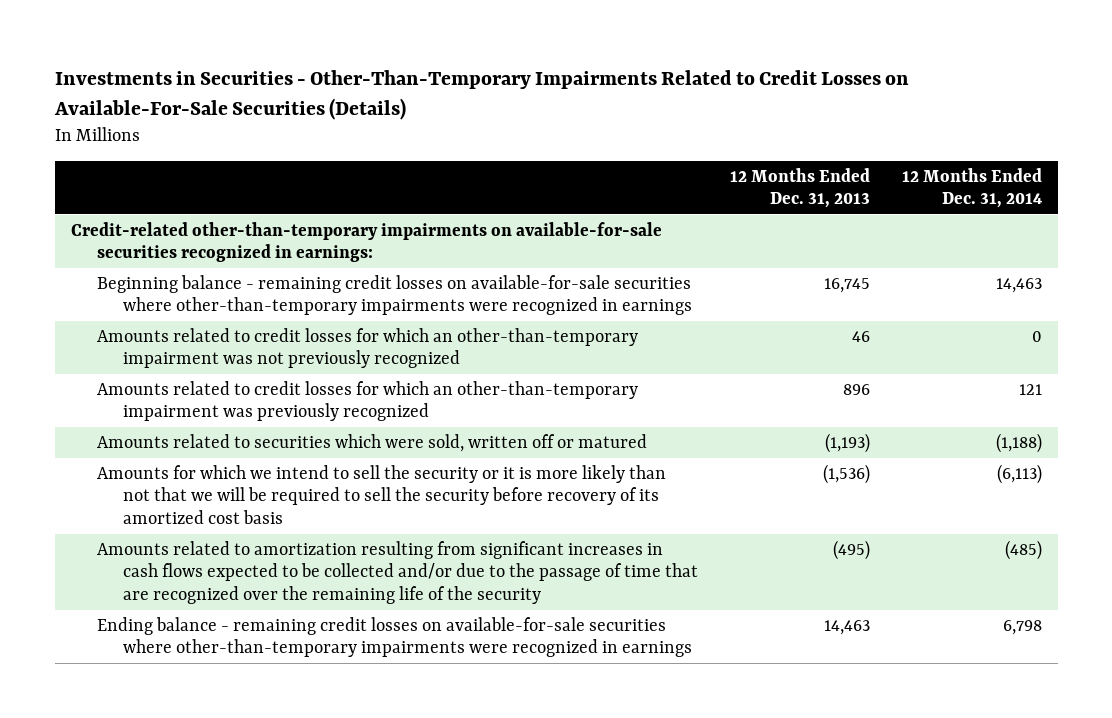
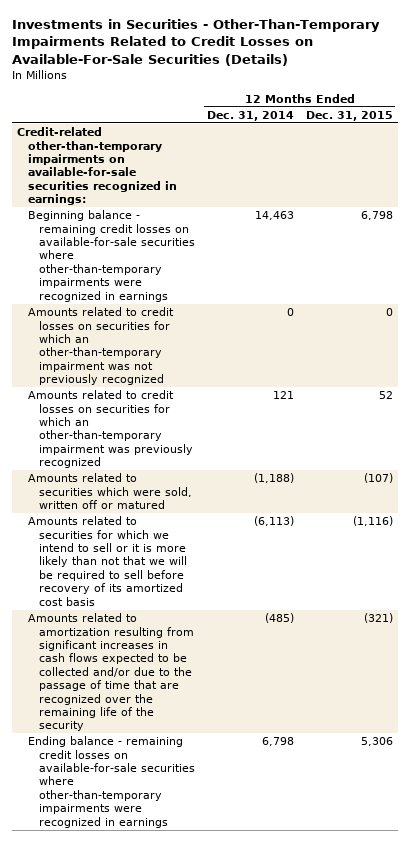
- | 12 Months Ended Dec. 31, 2013 | 12 Months Ended Dec. 31, 2014
+ | 12 Months Ended Dec. 31, 2014 | 12 Months Ended Dec. 31, 2015
- Amounts related to credit losses for which an other-than-temporary impairment was not previously recognized | 46 | 0
- Amounts related to credit losses for which an other-than-temporary impairment was previously recognized | 896 | 121
+ Amounts related to credit losses on securities for which an other-than-temporary impairment was not previously recognized | 0 | 0
+ Amounts related to credit losses on securities for which an other-than-temporary impairment was previously recognized | 121 | 52
- Amounts for which we intend to sell the security or it is more likely than not that we will be required to sell the security before recovery of its amortized cost basis | (1,536) | (6,113)
+ Amounts related to securities for which we intend to sell or it is more likely than not that we will be required to sell before recovery of its amortized cost basis | (6,113) | (1,116)

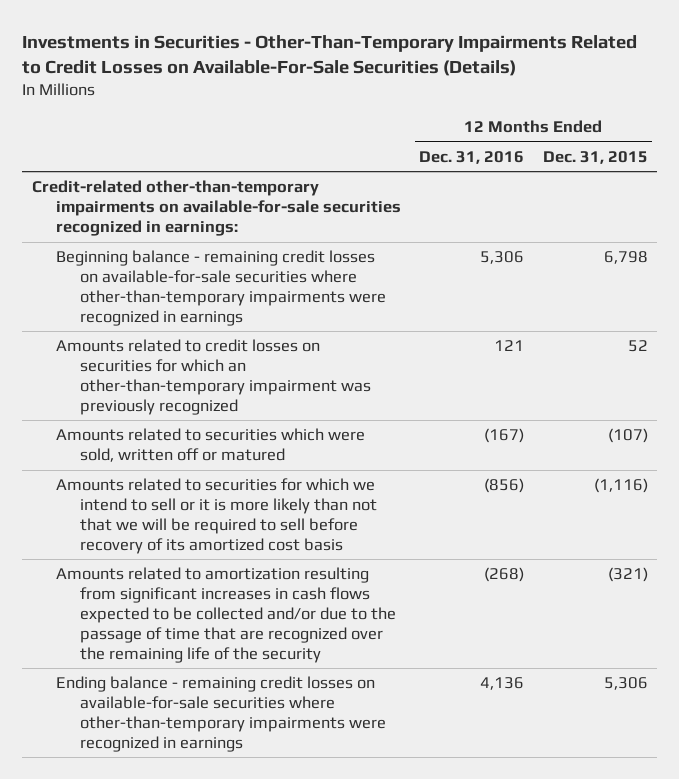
- | 12 Months Ended Dec. 31, 2014 | 12 Months Ended Dec. 31, 2015
+ | 12 Months Ended Dec. 31, 2016 | 12 Months Ended Dec. 31, 2015
- Amounts related to credit losses on securities for which an other-than-temporary impairment was not previously recognized | 0 | 0

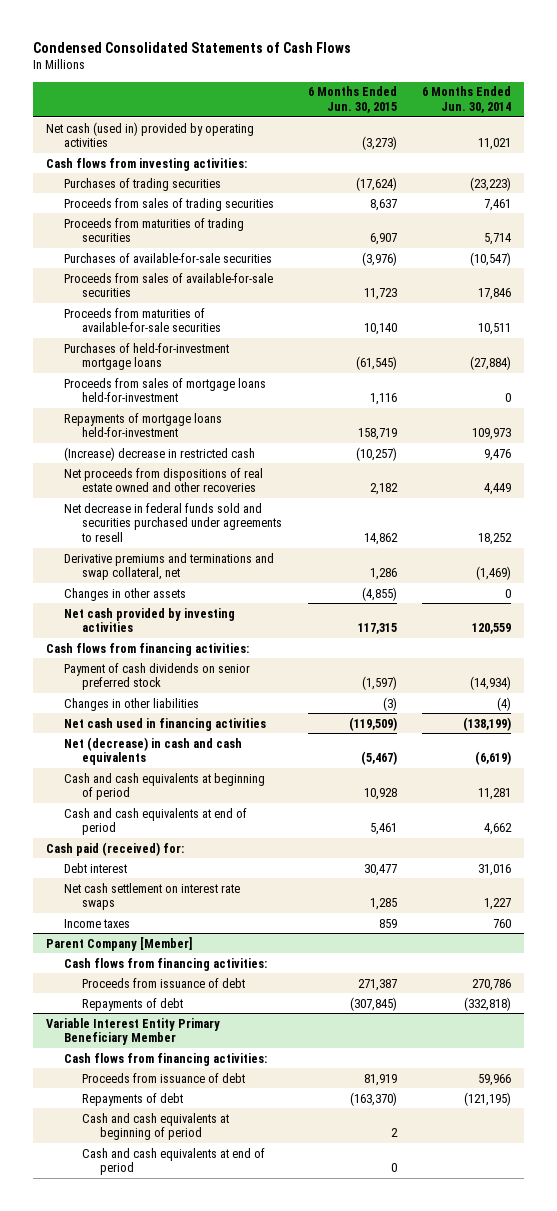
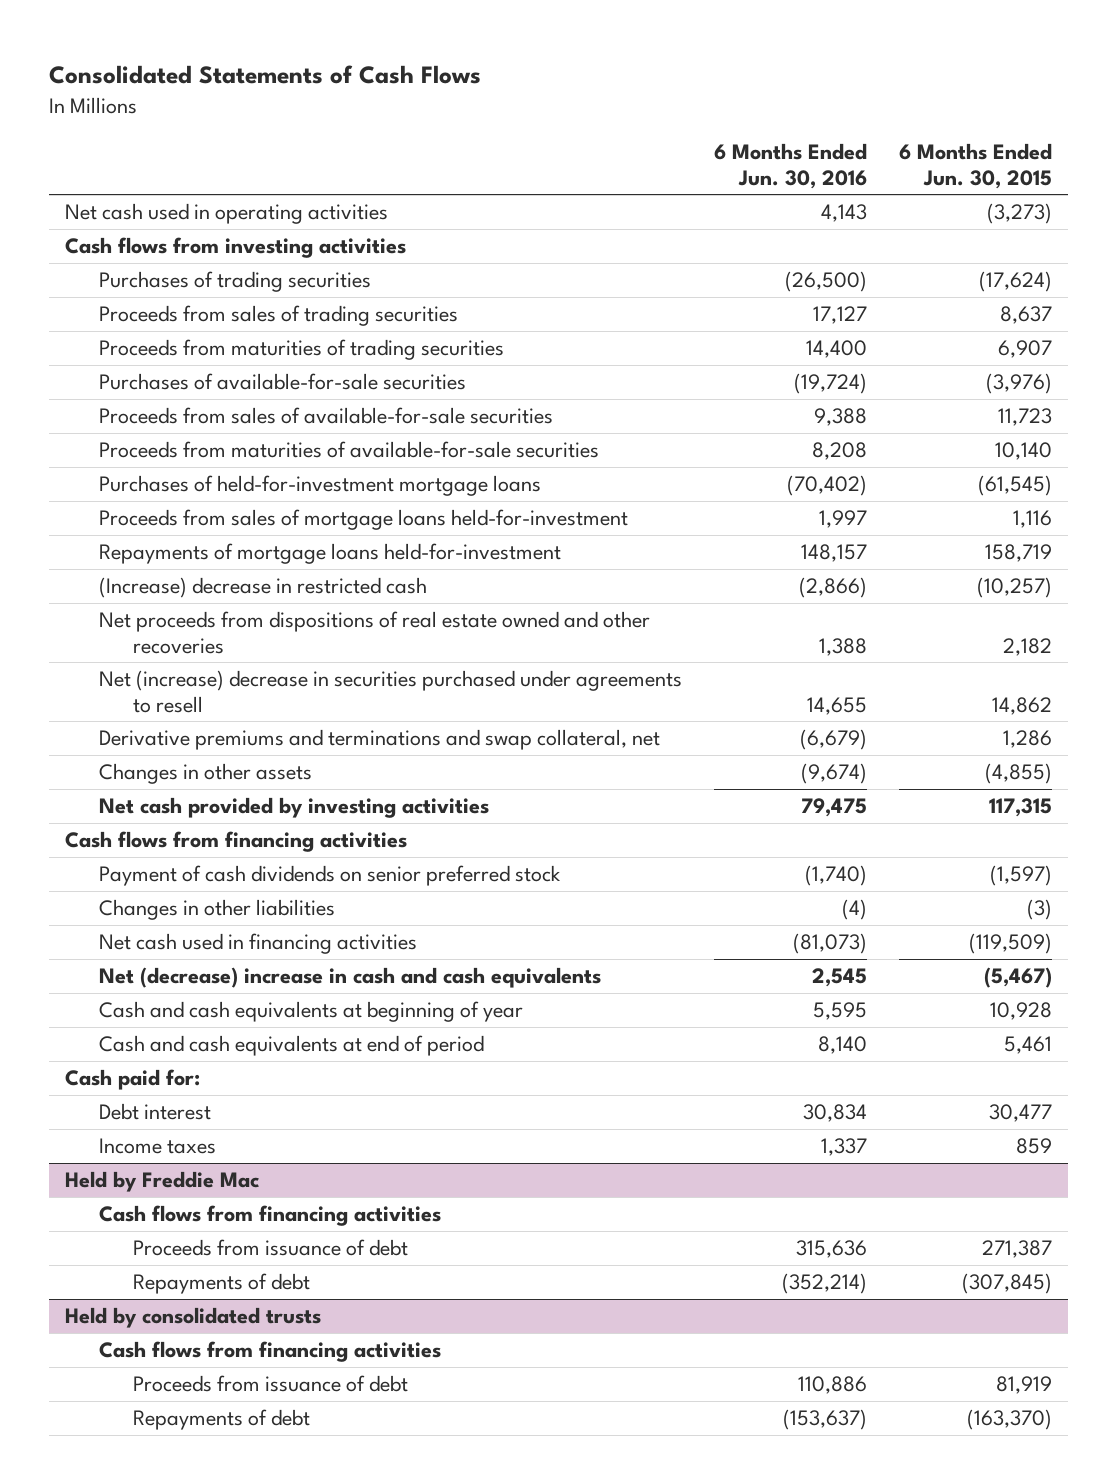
- Condensed Consolidated Statements of Cash Flows
+ Consolidated Statements of Cash Flows
- | 6 Months Ended Jun. 30, 2015 | 6 Months Ended Jun. 30, 2014
+ | 6 Months Ended Jun. 30, 2016 | 6 Months Ended Jun. 30, 2015
- Net cash (used in) provided by operating activities | (3,273) | 11,021
- Cash flows from investing activities:
+ Net cash used in operating activities | 4,143 | (3,273)
+ Cash flows from investing activities
- Net decrease in federal funds sold and securities purchased under agreements to resell | 14,862 | 18,252
+ Net (increase) decrease in securities purchased under agreements to resell | 14,655 | 14,862
- Cash flows from financing activities:
+ Cash flows from financing activities
- Net (decrease) in cash and cash equivalents | (5,467) | (6,619)
- Cash and cash equivalents at beginning of period | 10,928 | 11,281
+ Net (decrease) increase in cash and cash equivalents | 2,545 | (5,467)
+ Cash and cash equivalents at beginning of year | 5,595 | 10,928
- Cash paid (received) for:
+ Cash paid for:
- Net cash settlement on interest rate swaps | 1,285 | 1,227
- Parent Company [Member]
- Cash flows from financing activities:
+ Held by Freddie Mac
+ Cash flows from financing activities
- Variable Interest Entity Primary Beneficiary Member
- Cash flows from financing activities:
+ Held by consolidated trusts
+ Cash flows from financing activities
- Cash and cash equivalents at beginning of period | 2 |
- Cash and cash equivalents at end of period | 0 |

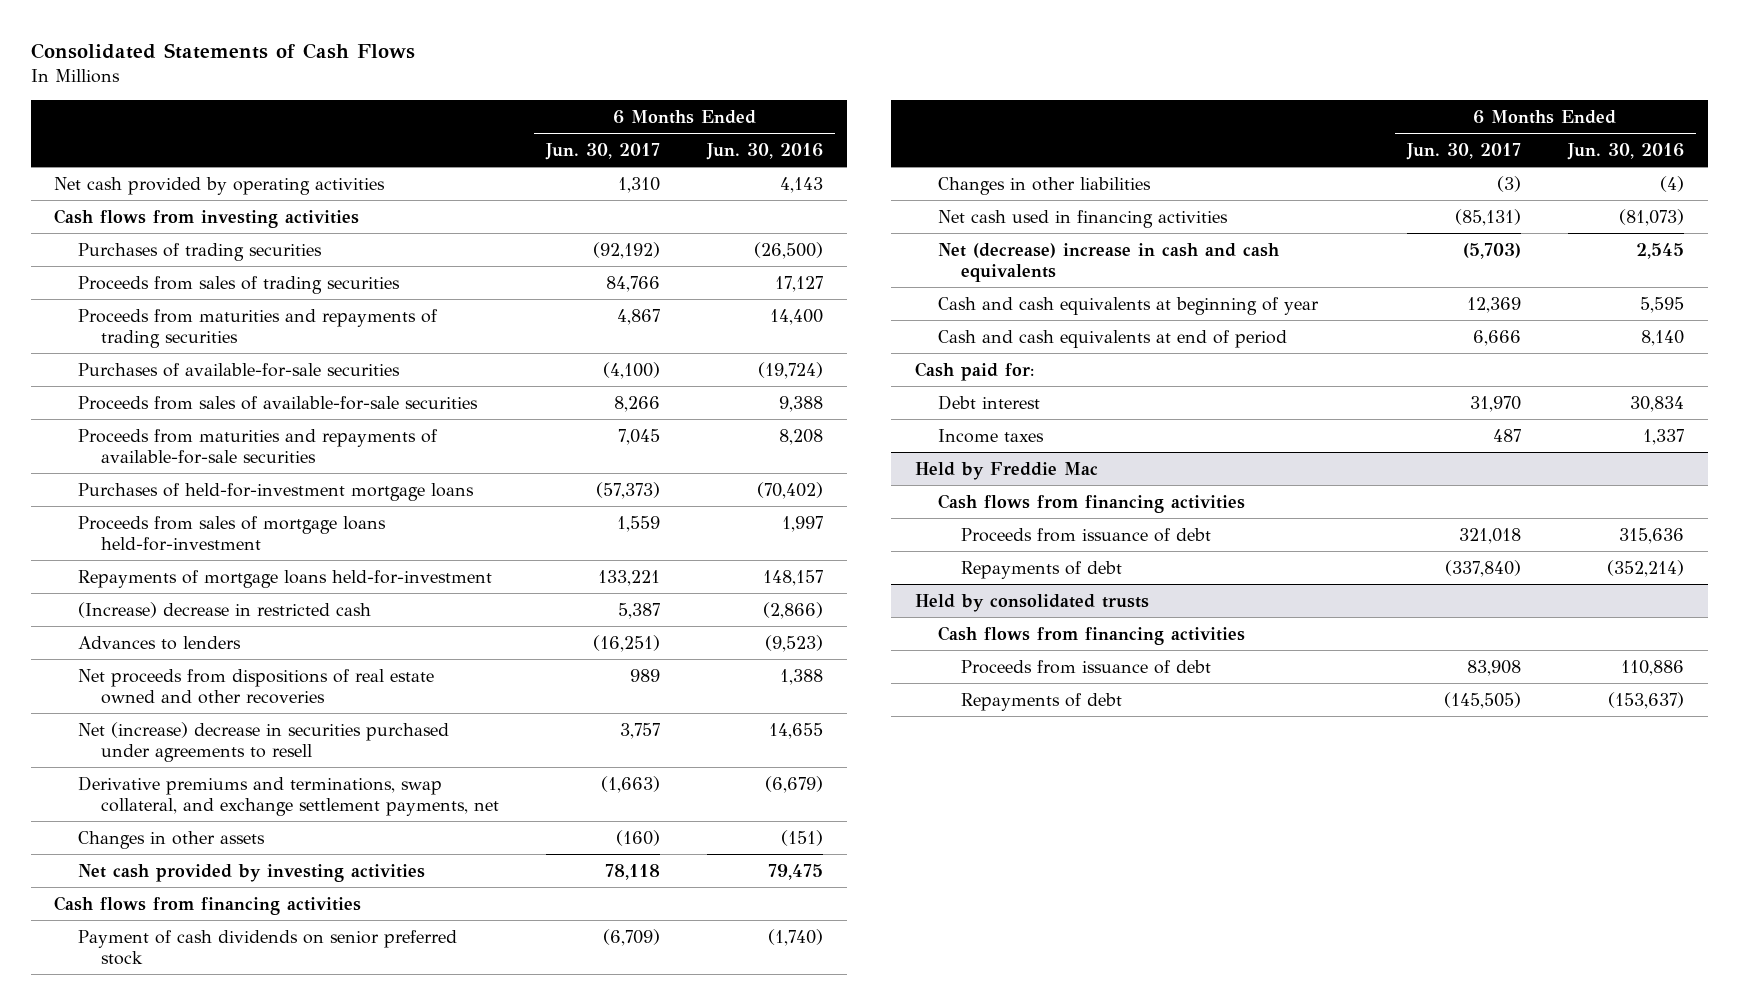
- | 6 Months Ended Jun. 30, 2016 | 6 Months Ended Jun. 30, 2015
+ | 6 Months Ended Jun. 30, 2017 | 6 Months Ended Jun. 30, 2016
- Net cash used in operating activities | 4,143 | (3,273)
+ Net cash provided by operating activities | 1,310 | 4,143
- Proceeds from maturities of trading securities | 14,400 | 6,907
+ Proceeds from maturities and repayments of trading securities | 4,867 | 14,400
- Proceeds from maturities of available-for-sale securities | 8,208 | 10,140
+ Proceeds from maturities and repayments of available-for-sale securities | 7,045 | 8,208
+ Advances to lenders | (16,251) | (9,523)
- Derivative premiums and terminations and swap collateral, net | (6,679) | 1,286
- Changes in other assets | (9,674) | (4,855)
+ Derivative premiums and terminations, swap collateral, and exchange settlement payments, net | (1,663) | (6,679)
+ Changes in other assets | (160) | (151)

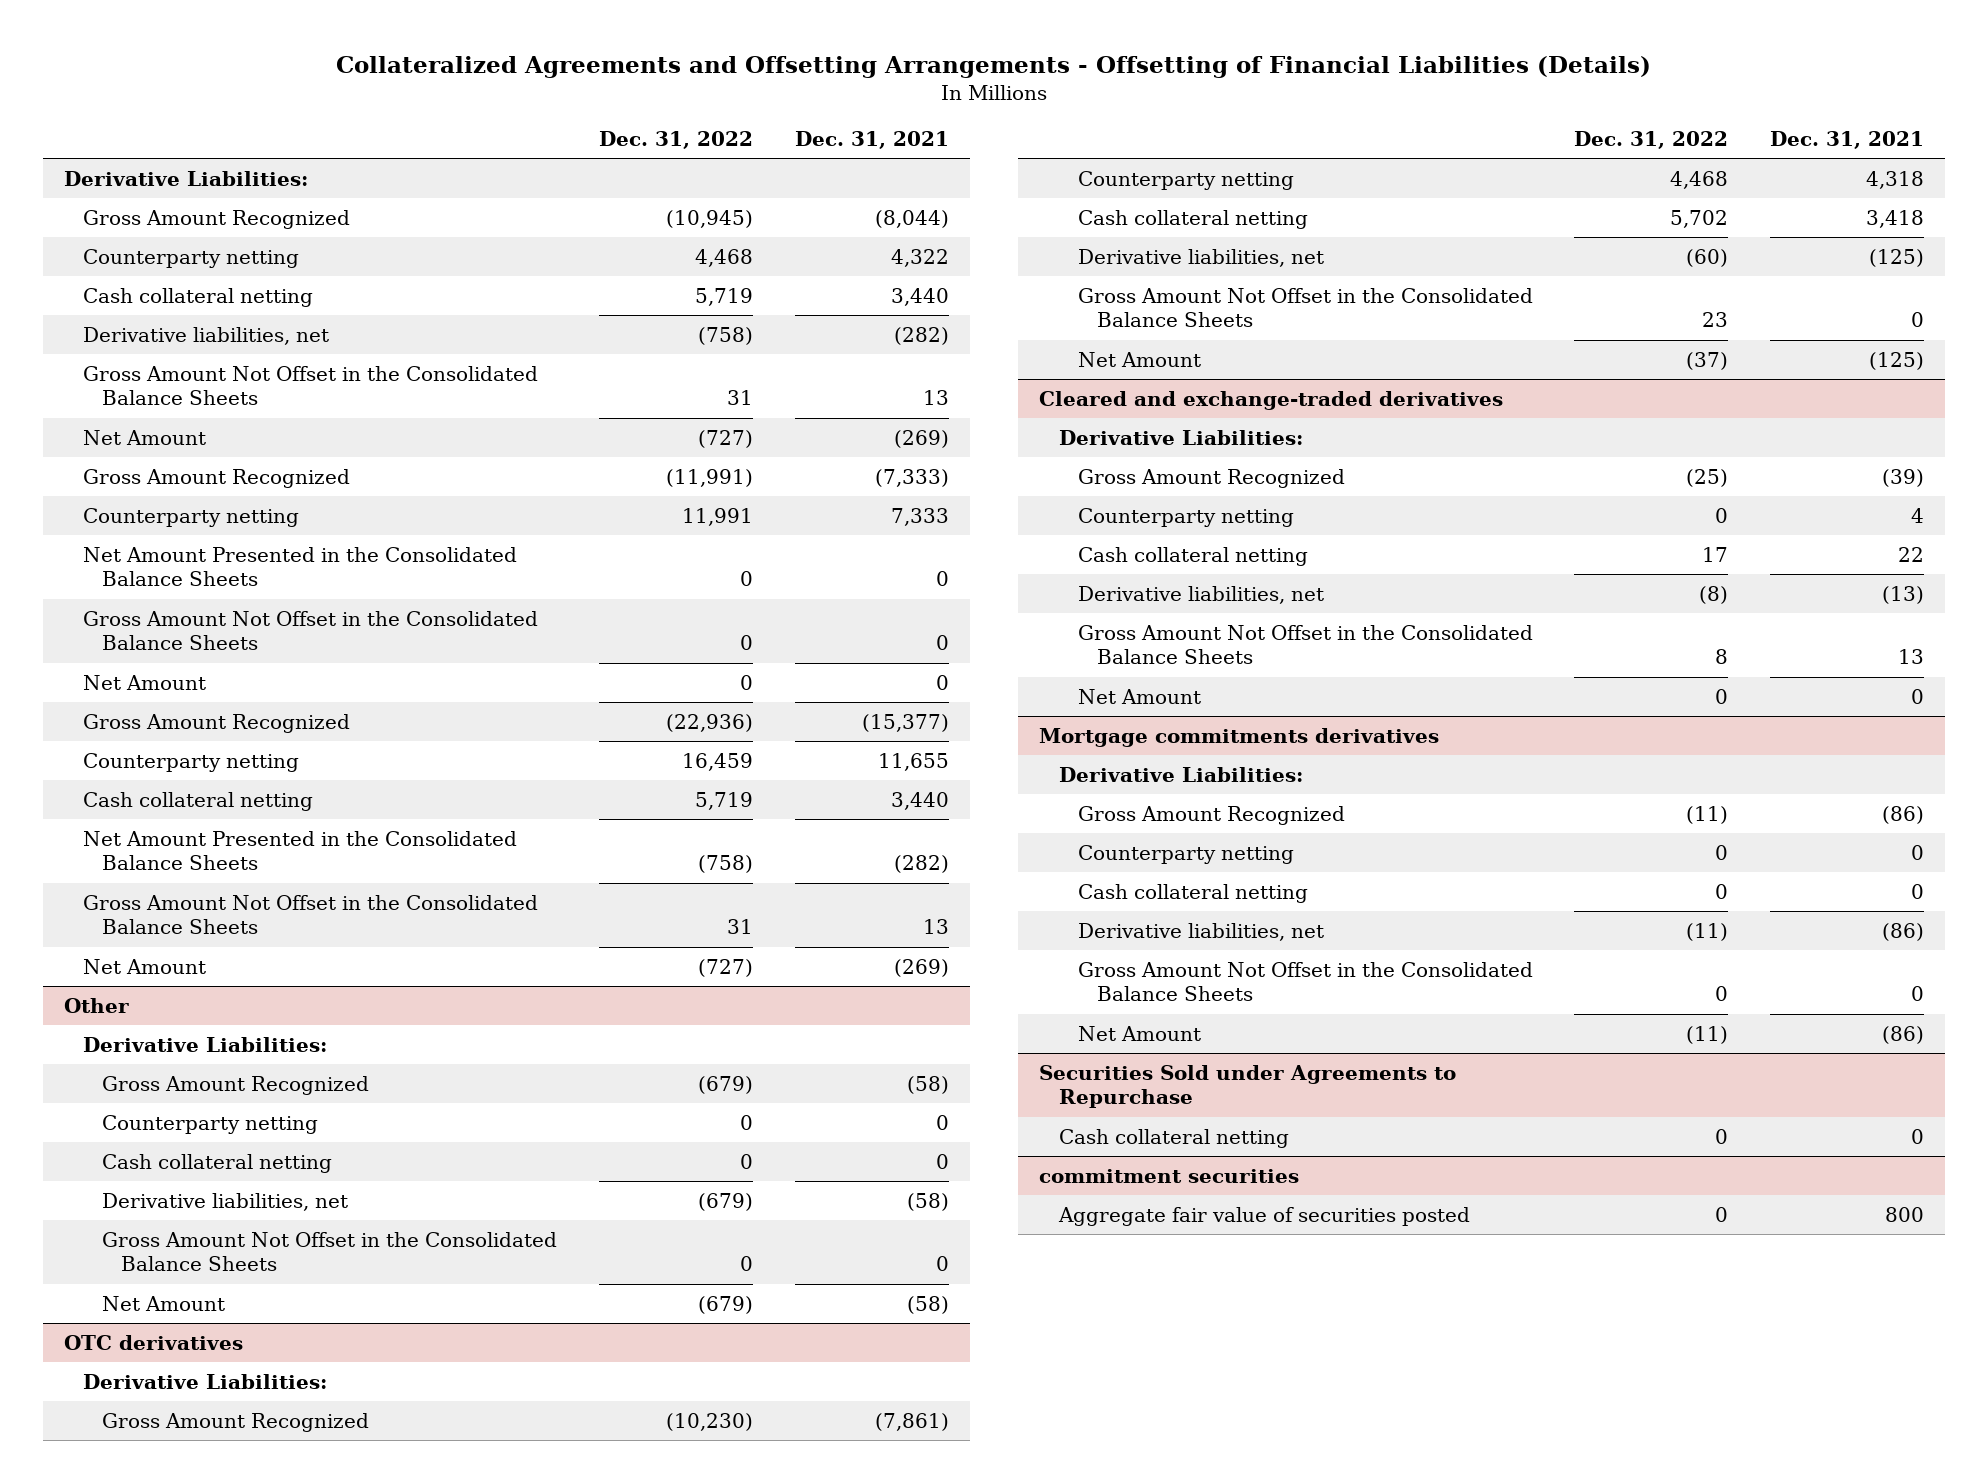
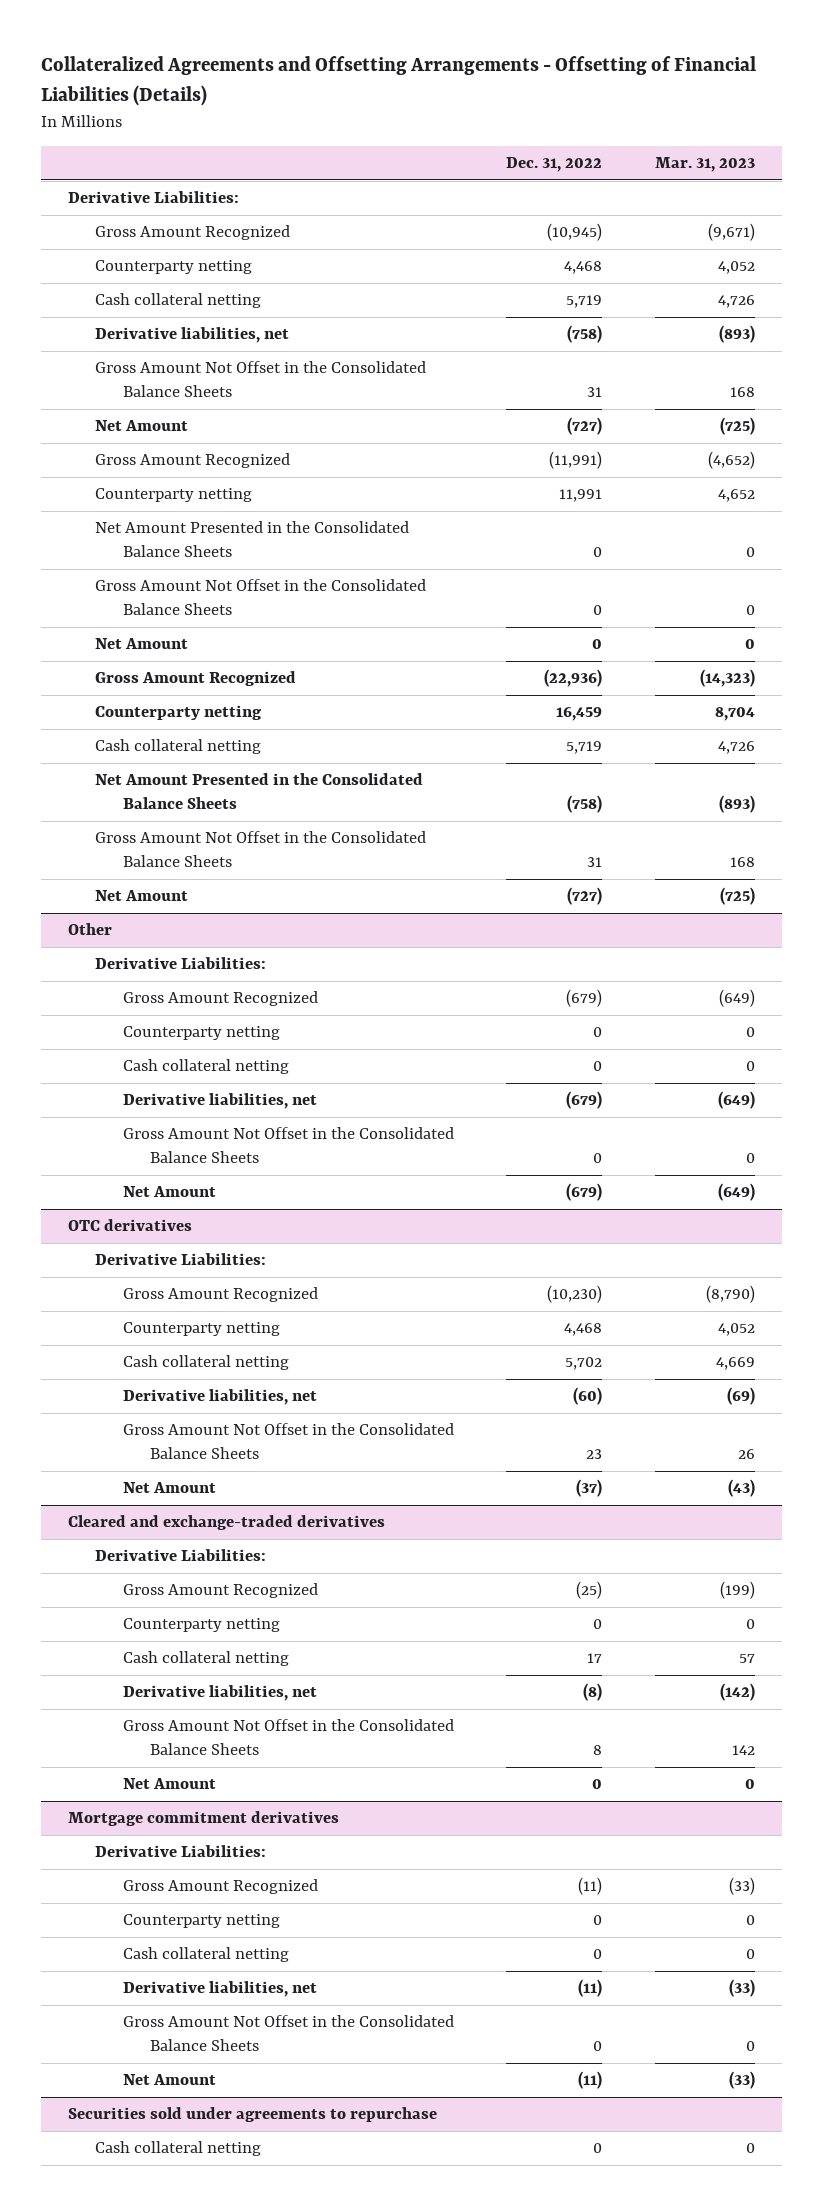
- | Dec. 31, 2022 | Dec. 31, 2021
+ | Dec. 31, 2022 | Mar. 31, 2023
- Mortgage commitments derivatives
+ Mortgage commitment derivatives
- Securities Sold under Agreements to Repurchase
+ Securities sold under agreements to repurchase
- commitment securities
- Aggregate fair value of securities posted | 0 | 800

